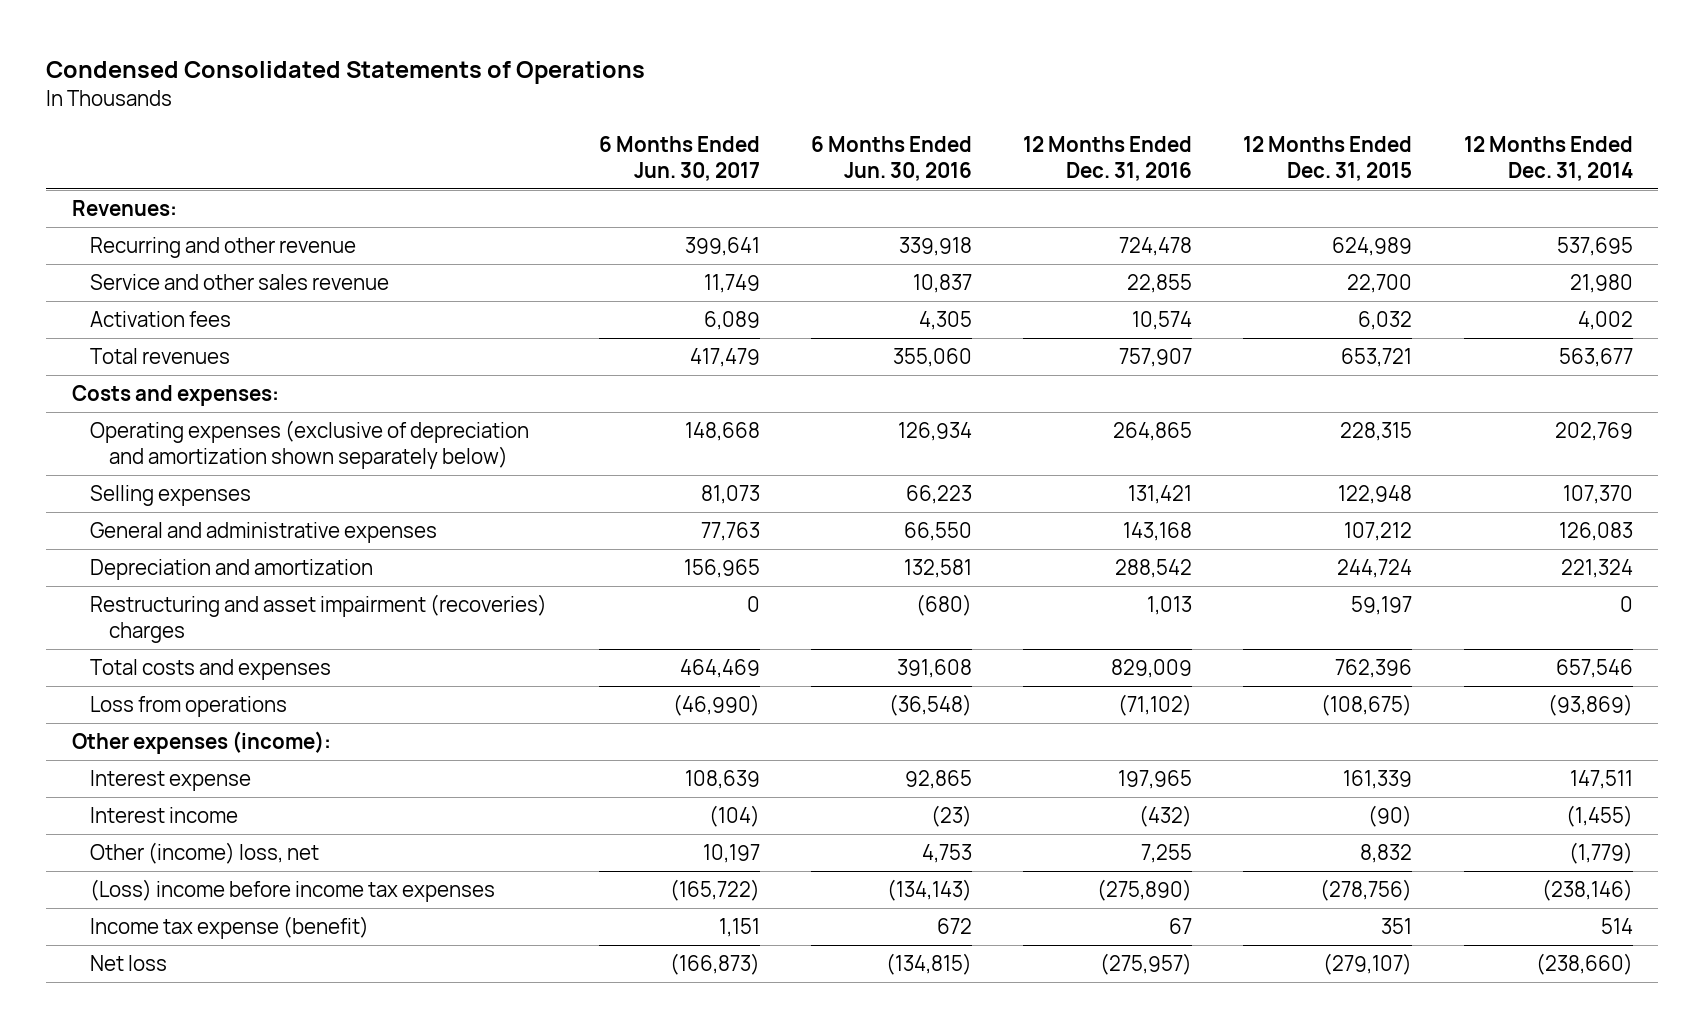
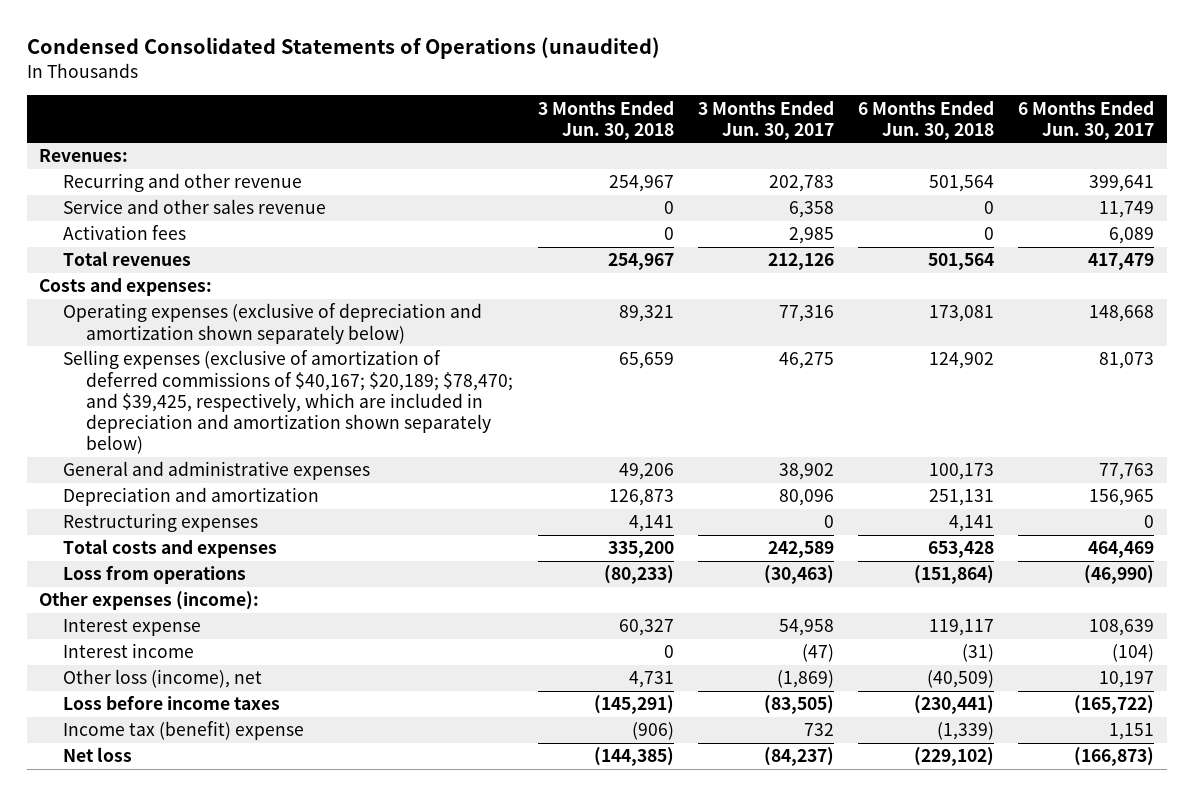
- Condensed Consolidated Statements of Operations
+ Condensed Consolidated Statements of Operations (unaudited)
- | 6 Months Ended Jun. 30, 2017 | 6 Months Ended Jun. 30, 2016 | 12 Months Ended Dec. 31, 2016 | 12 Months Ended Dec. 31, 2015 | 12 Months Ended Dec. 31, 2014
+ | 3 Months Ended Jun. 30, 2018 | 3 Months Ended Jun. 30, 2017 | 6 Months Ended Jun. 30, 2018 | 6 Months Ended Jun. 30, 2017
- Selling expenses | 81,073 | 66,223 | 131,421 | 122,948 | 107,370
+ Selling expenses (exclusive of amortization of deferred commissions of $40,167; $20,189; $78,470; and $39,425, respectively, which are included in depreciation and amortization shown separately below) | 65,659 | 46,275 | 124,902 | 81,073
- Restructuring and asset impairment (recoveries) charges | 0 | (680) | 1,013 | 59,197 | 0
+ Restructuring expenses | 4,141 | 0 | 4,141 | 0
- Other (income) loss, net | 10,197 | 4,753 | 7,255 | 8,832 | (1,779)
- (Loss) income before income tax expenses | (165,722) | (134,143) | (275,890) | (278,756) | (238,146)
- Income tax expense (benefit) | 1,151 | 672 | 67 | 351 | 514
+ Other loss (income), net | 4,731 | (1,869) | (40,509) | 10,197
+ Loss before income taxes | (145,291) | (83,505) | (230,441) | (165,722)
+ Income tax (benefit) expense | (906) | 732 | (1,339) | 1,151

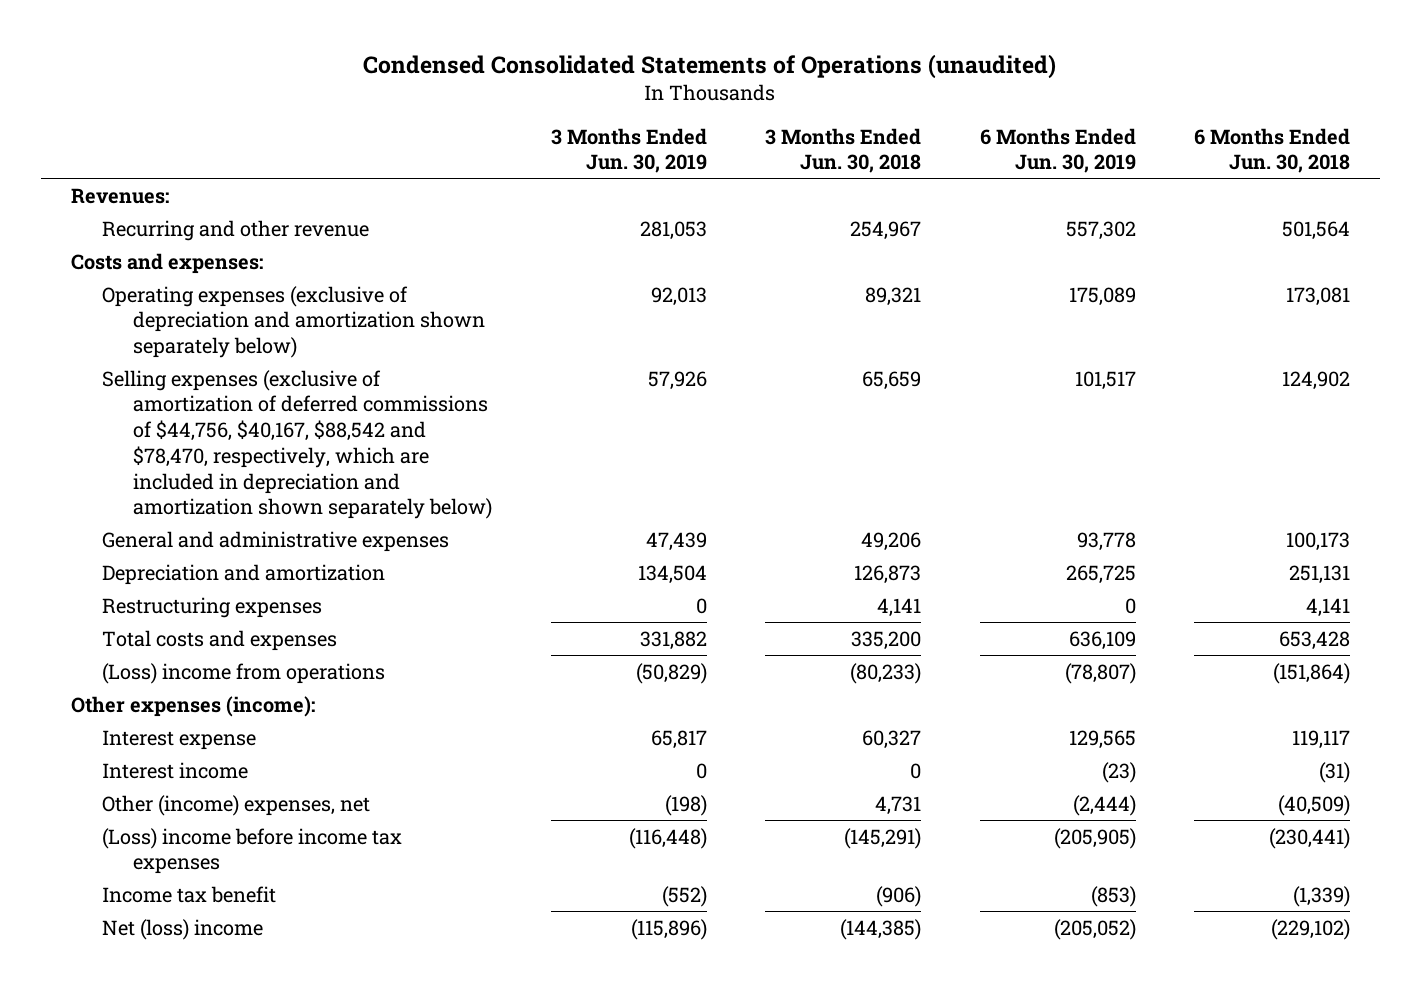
- | 3 Months Ended Jun. 30, 2018 | 3 Months Ended Jun. 30, 2017 | 6 Months Ended Jun. 30, 2018 | 6 Months Ended Jun. 30, 2017
+ | 3 Months Ended Jun. 30, 2019 | 3 Months Ended Jun. 30, 2018 | 6 Months Ended Jun. 30, 2019 | 6 Months Ended Jun. 30, 2018
- Service and other sales revenue | 0 | 6,358 | 0 | 11,749
- Activation fees | 0 | 2,985 | 0 | 6,089
- Total revenues | 254,967 | 212,126 | 501,564 | 417,479
- Selling expenses (exclusive of amortization of deferred commissions of $40,167; $20,189; $78,470; and $39,425, respectively, which are included in depreciation and amortization shown separately below) | 65,659 | 46,275 | 124,902 | 81,073
+ Selling expenses (exclusive of amortization of deferred commissions of $44,756, $40,167, $88,542 and $78,470, respectively, which are included in depreciation and amortization shown separately below) | 57,926 | 65,659 | 101,517 | 124,902
- Loss from operations | (80,233) | (30,463) | (151,864) | (46,990)
+ (Loss) income from operations | (50,829) | (80,233) | (78,807) | (151,864)
- Other loss (income), net | 4,731 | (1,869) | (40,509) | 10,197
- Loss before income taxes | (145,291) | (83,505) | (230,441) | (165,722)
- Income tax (benefit) expense | (906) | 732 | (1,339) | 1,151
- Net loss | (144,385) | (84,237) | (229,102) | (166,873)
+ Other (income) expenses, net | (198) | 4,731 | (2,444) | (40,509)
+ (Loss) income before income tax expenses | (116,448) | (145,291) | (205,905) | (230,441)
+ Income tax benefit | (552) | (906) | (853) | (1,339)
+ Net (loss) income | (115,896) | (144,385) | (205,052) | (229,102)

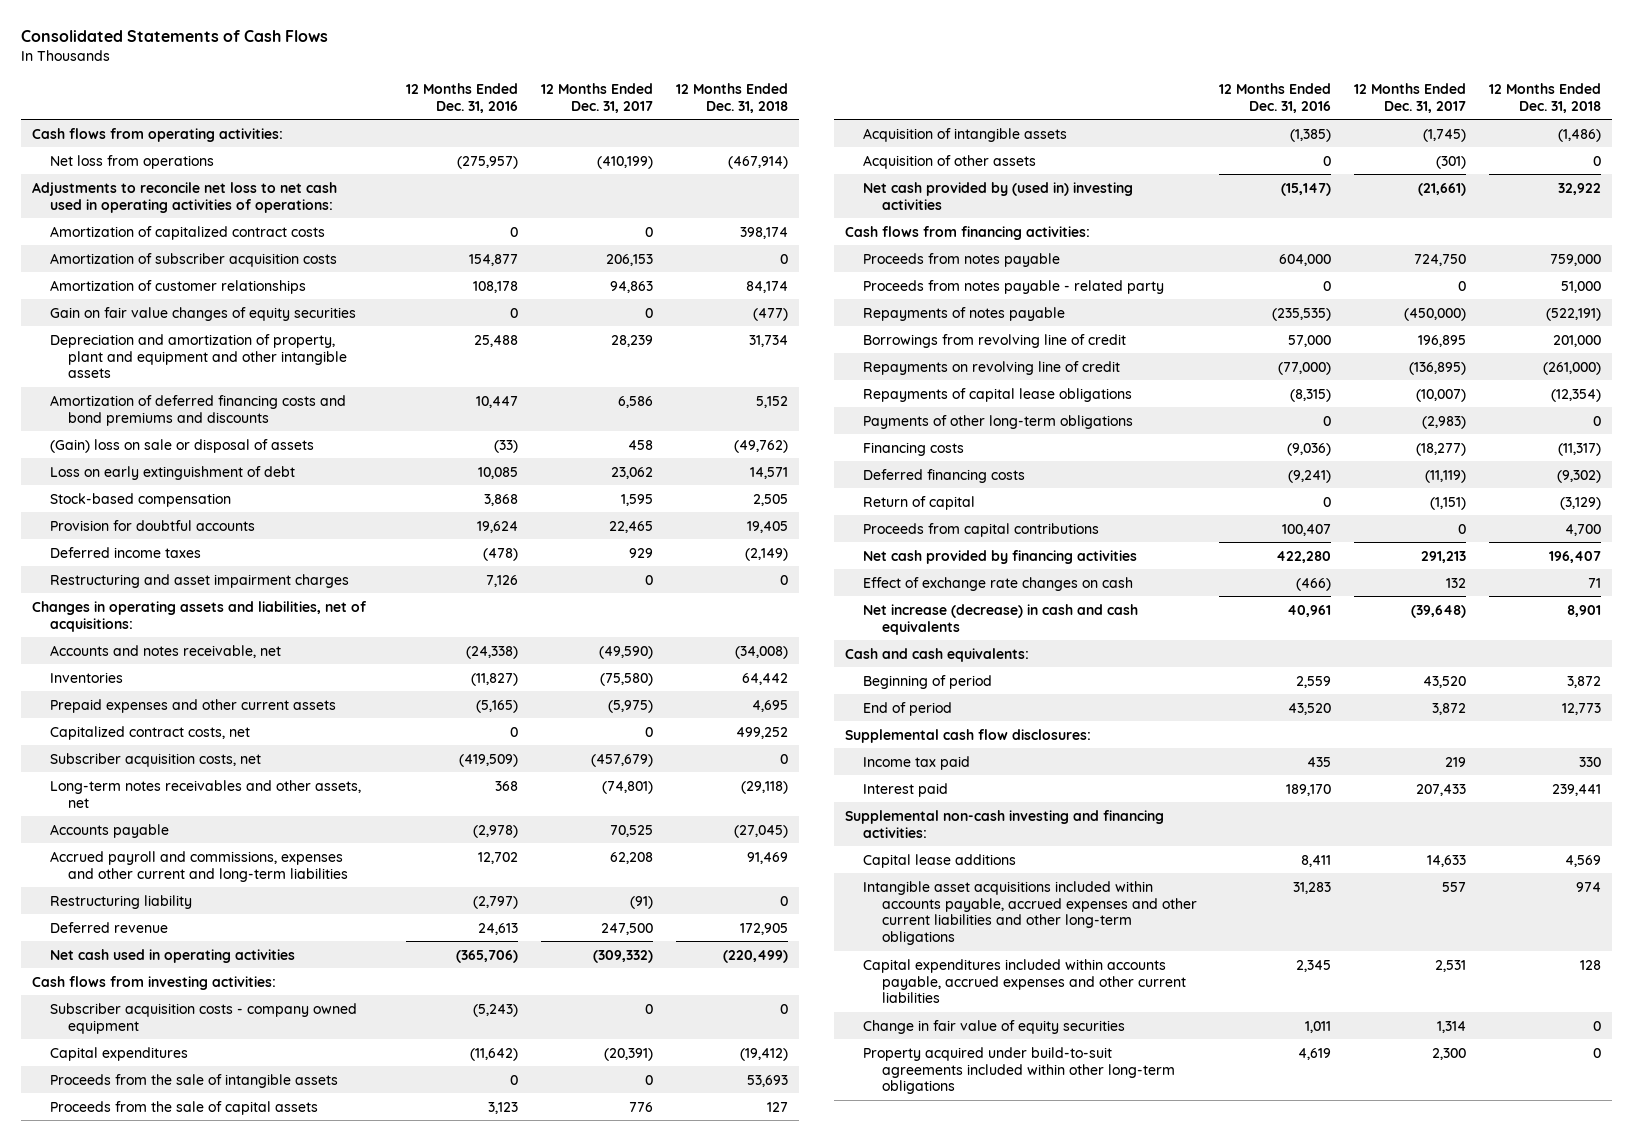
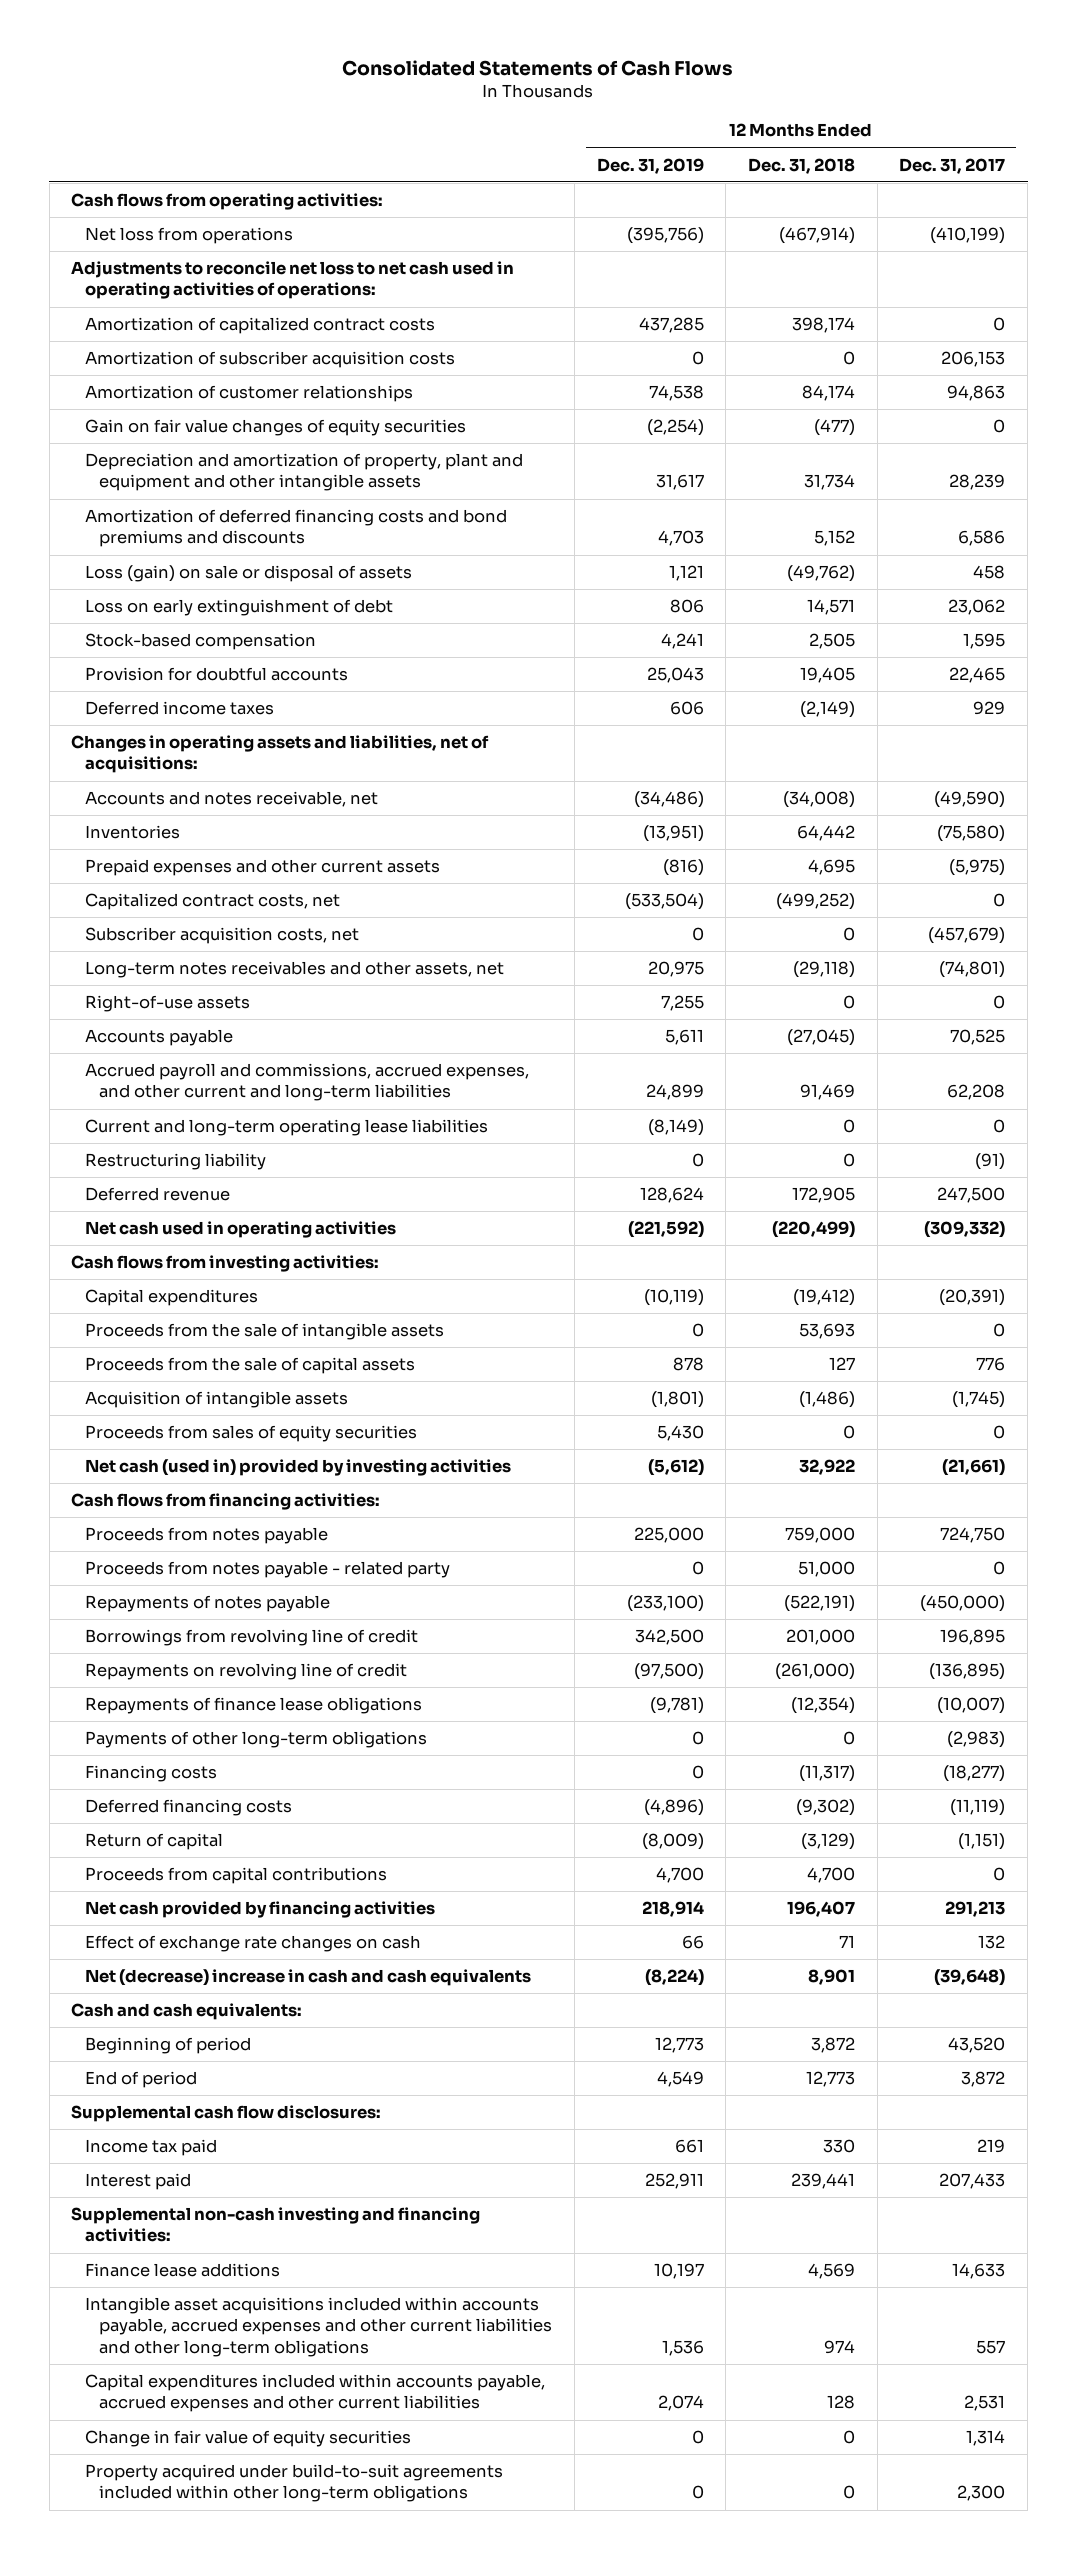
- | 12 Months Ended Dec. 31, 2016 | 12 Months Ended Dec. 31, 2017 | 12 Months Ended Dec. 31, 2018
+ | 12 Months Ended Dec. 31, 2019 | 12 Months Ended Dec. 31, 2018 | 12 Months Ended Dec. 31, 2017
- (Gain) loss on sale or disposal of assets | (33) | 458 | (49,762)
+ Loss (gain) on sale or disposal of assets | 1,121 | (49,762) | 458
- Restructuring and asset impairment charges | 7,126 | 0 | 0
- Capitalized contract costs, net | 0 | 0 | 499,252
+ Capitalized contract costs, net | (533,504) | (499,252) | 0
+ Right-of-use assets | 7,255 | 0 | 0
- Accrued payroll and commissions, expenses and other current and long-term liabilities | 12,702 | 62,208 | 91,469
+ Accrued payroll and commissions, accrued expenses, and other current and long-term liabilities | 24,899 | 91,469 | 62,208
+ Current and long-term operating lease liabilities | (8,149) | 0 | 0
- Subscriber acquisition costs - company owned equipment | (5,243) | 0 | 0
- Acquisition of other assets | 0 | (301) | 0
- Net cash provided by (used in) investing activities | (15,147) | (21,661) | 32,922
+ Proceeds from sales of equity securities | 5,430 | 0 | 0
+ Net cash (used in) provided by investing activities | (5,612) | 32,922 | (21,661)
- Repayments of capital lease obligations | (8,315) | (10,007) | (12,354)
+ Repayments of finance lease obligations | (9,781) | (12,354) | (10,007)
- Net increase (decrease) in cash and cash equivalents | 40,961 | (39,648) | 8,901
+ Net (decrease) increase in cash and cash equivalents | (8,224) | 8,901 | (39,648)
- Capital lease additions | 8,411 | 14,633 | 4,569
+ Finance lease additions | 10,197 | 4,569 | 14,633

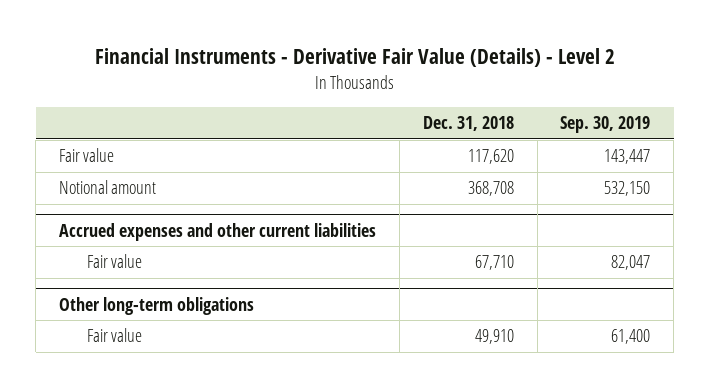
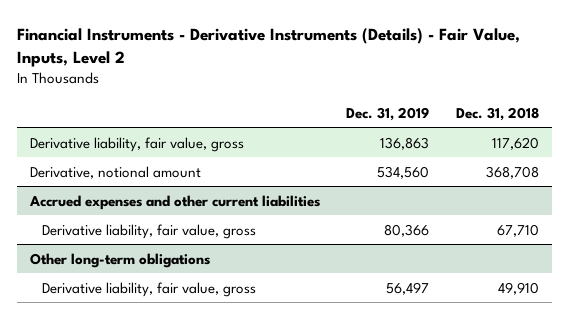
- Financial Instruments - Derivative Fair Value (Details) - Level 2
+ Financial Instruments - Derivative Instruments (Details) - Fair Value, Inputs, Level 2
- | Dec. 31, 2018 | Sep. 30, 2019
+ | Dec. 31, 2019 | Dec. 31, 2018
- Fair value | 117,620 | 143,447
- Notional amount | 368,708 | 532,150
+ Derivative liability, fair value, gross | 136,863 | 117,620
+ Derivative, notional amount | 534,560 | 368,708
@ Accrued expenses and other current liabilities
- Fair value | 67,710 | 82,047
+ Derivative liability, fair value, gross | 80,366 | 67,710
@ Other long-term obligations
- Fair value | 49,910 | 61,400
+ Derivative liability, fair value, gross | 56,497 | 49,910

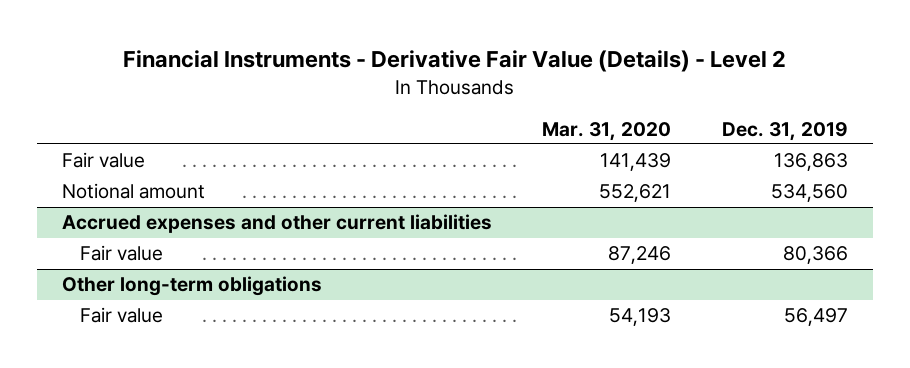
- Financial Instruments - Derivative Instruments (Details) - Fair Value, Inputs, Level 2
+ Financial Instruments - Derivative Fair Value (Details) - Level 2
- | Dec. 31, 2019 | Dec. 31, 2018
+ | Mar. 31, 2020 | Dec. 31, 2019
- Derivative liability, fair value, gross | 136,863 | 117,620
- Derivative, notional amount | 534,560 | 368,708
+ Fair value | 141,439 | 136,863
+ Notional amount | 552,621 | 534,560
@ Accrued expenses and other current liabilities
- Derivative liability, fair value, gross | 80,366 | 67,710
+ Fair value | 87,246 | 80,366
@ Other long-term obligations
- Derivative liability, fair value, gross | 56,497 | 49,910
+ Fair value | 54,193 | 56,497

